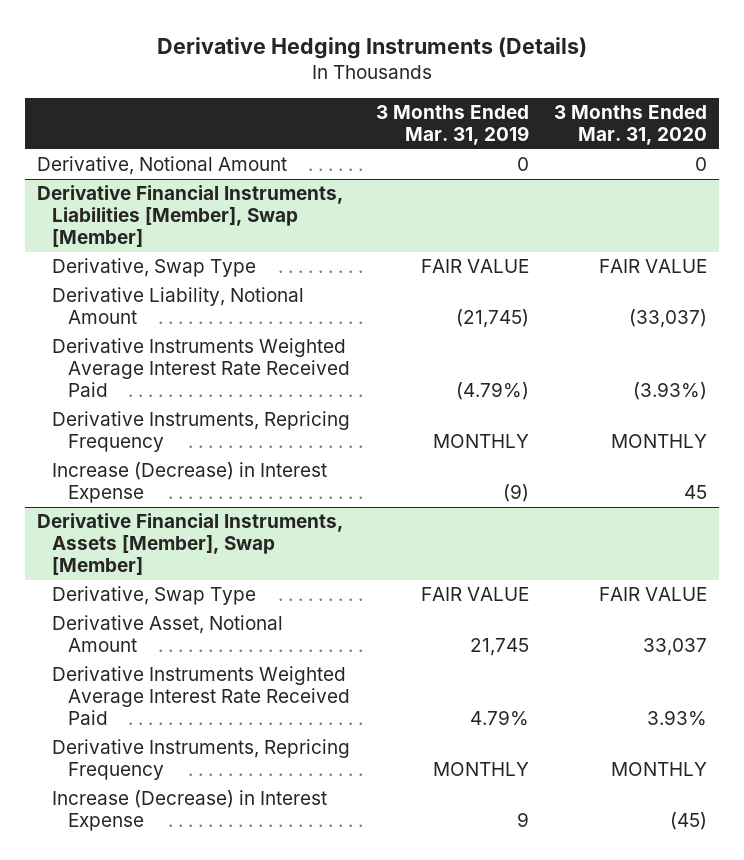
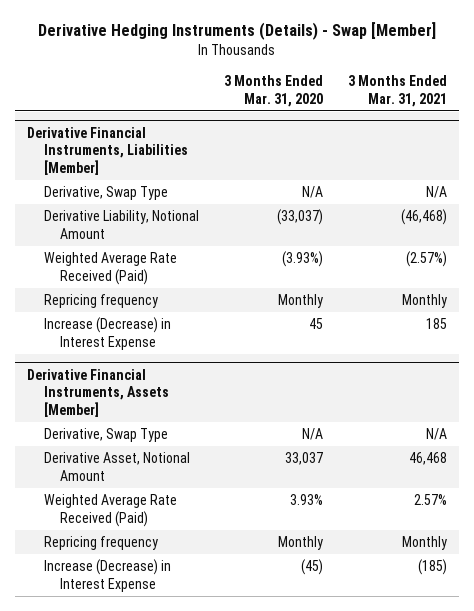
- Derivative Hedging Instruments (Details)
+ Derivative Hedging Instruments (Details) - Swap [Member]
- | 3 Months Ended Mar. 31, 2019 | 3 Months Ended Mar. 31, 2020
+ | 3 Months Ended Mar. 31, 2020 | 3 Months Ended Mar. 31, 2021
- Derivative, Notional Amount | 0 | 0
- Derivative Financial Instruments, Liabilities [Member], Swap [Member]
- Derivative, Swap Type | FAIR VALUE | FAIR VALUE
+ Derivative Financial Instruments, Liabilities [Member]
+ Derivative, Swap Type | N/A | N/A
- Derivative Instruments Weighted Average Interest Rate Received Paid | (4.79%) | (3.93%)
- Derivative Instruments, Repricing Frequency | MONTHLY | MONTHLY
+ Weighted Average Rate Received (Paid) | (3.93%) | (2.57%)
+ Repricing frequency | Monthly | Monthly
- Derivative Financial Instruments, Assets [Member], Swap [Member]
- Derivative, Swap Type | FAIR VALUE | FAIR VALUE
+ Derivative Financial Instruments, Assets [Member]
+ Derivative, Swap Type | N/A | N/A
- Derivative Instruments Weighted Average Interest Rate Received Paid | 4.79% | 3.93%
- Derivative Instruments, Repricing Frequency | MONTHLY | MONTHLY
+ Weighted Average Rate Received (Paid) | 3.93% | 2.57%
+ Repricing frequency | Monthly | Monthly

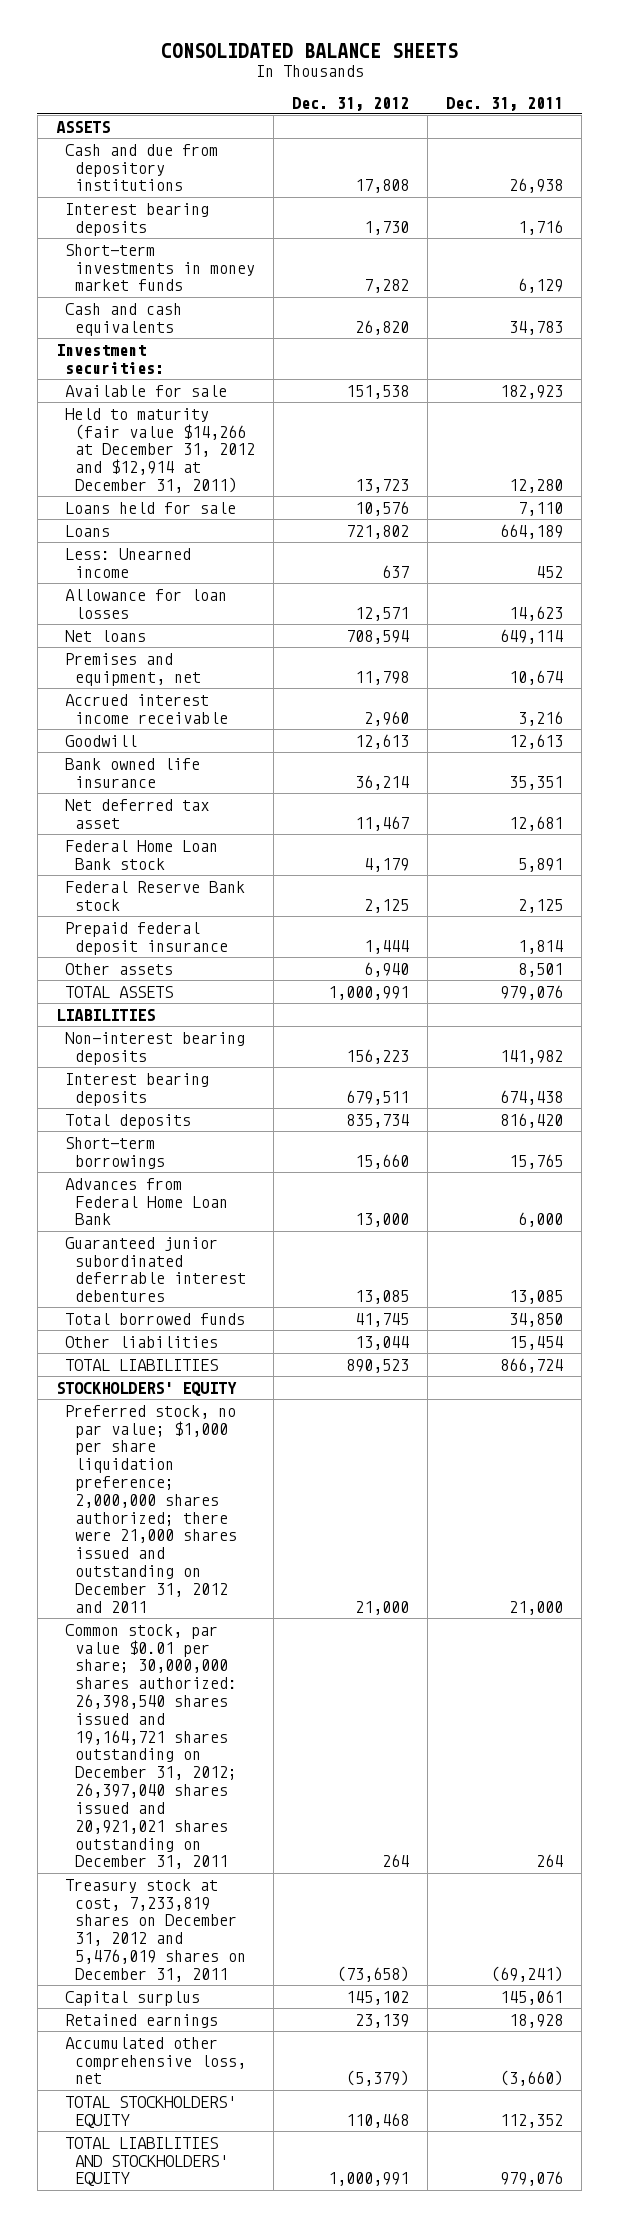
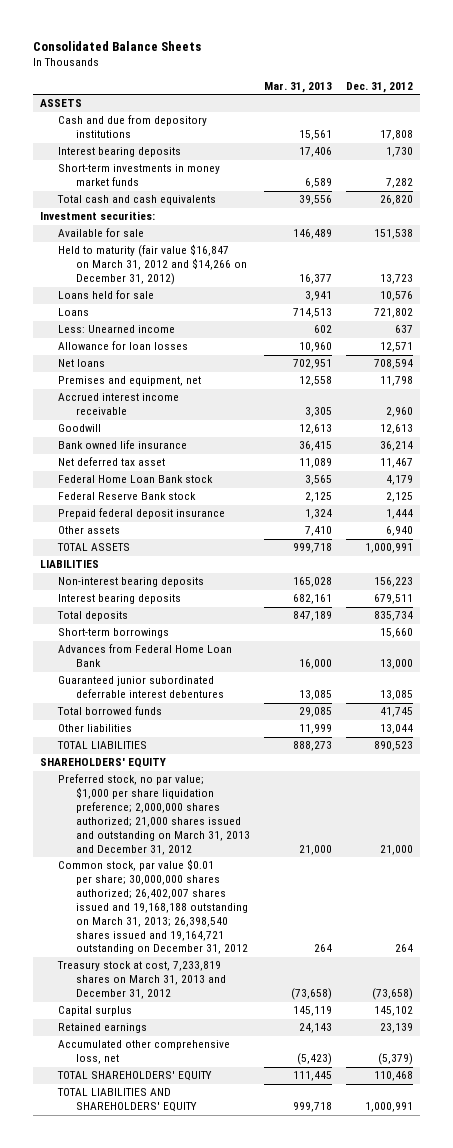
- CONSOLIDATED BALANCE SHEETS
+ Consolidated Balance Sheets
- | Dec. 31, 2012 | Dec. 31, 2011
+ | Mar. 31, 2013 | Dec. 31, 2012
- Cash and cash equivalents | 26,820 | 34,783
+ Total cash and cash equivalents | 39,556 | 26,820
- Held to maturity (fair value $14,266 at December 31, 2012 and $12,914 at December 31, 2011) | 13,723 | 12,280
+ Held to maturity (fair value $16,847 on March 31, 2012 and $14,266 on December 31, 2012) | 16,377 | 13,723
- STOCKHOLDERS' EQUITY
- Preferred stock, no par value; $1,000 per share liquidation preference; 2,000,000 shares authorized; there were 21,000 shares issued and outstanding on December 31, 2012 and 2011 | 21,000 | 21,000
- Common stock, par value $0.01 per share; 30,000,000 shares authorized: 26,398,540 shares issued and 19,164,721 shares outstanding on December 31, 2012; 26,397,040 shares issued and 20,921,021 shares outstanding on December 31, 2011 | 264 | 264
- Treasury stock at cost, 7,233,819 shares on December 31, 2012 and 5,476,019 shares on December 31, 2011 | (73,658) | (69,241)
+ SHAREHOLDERS' EQUITY
+ Preferred stock, no par value; $1,000 per share liquidation preference; 2,000,000 shares authorized; 21,000 shares issued and outstanding on March 31, 2013 and December 31, 2012 | 21,000 | 21,000
+ Common stock, par value $0.01 per share; 30,000,000 shares authorized; 26,402,007 shares issued and 19,168,188 outstanding on March 31, 2013; 26,398,540 shares issued and 19,164,721 outstanding on December 31, 2012 | 264 | 264
+ Treasury stock at cost, 7,233,819 shares on March 31, 2013 and December 31, 2012 | (73,658) | (73,658)
- TOTAL STOCKHOLDERS' EQUITY | 110,468 | 112,352
- TOTAL LIABILITIES AND STOCKHOLDERS' EQUITY | 1,000,991 | 979,076
+ TOTAL SHAREHOLDERS' EQUITY | 111,445 | 110,468
+ TOTAL LIABILITIES AND SHAREHOLDERS' EQUITY | 999,718 | 1,000,991

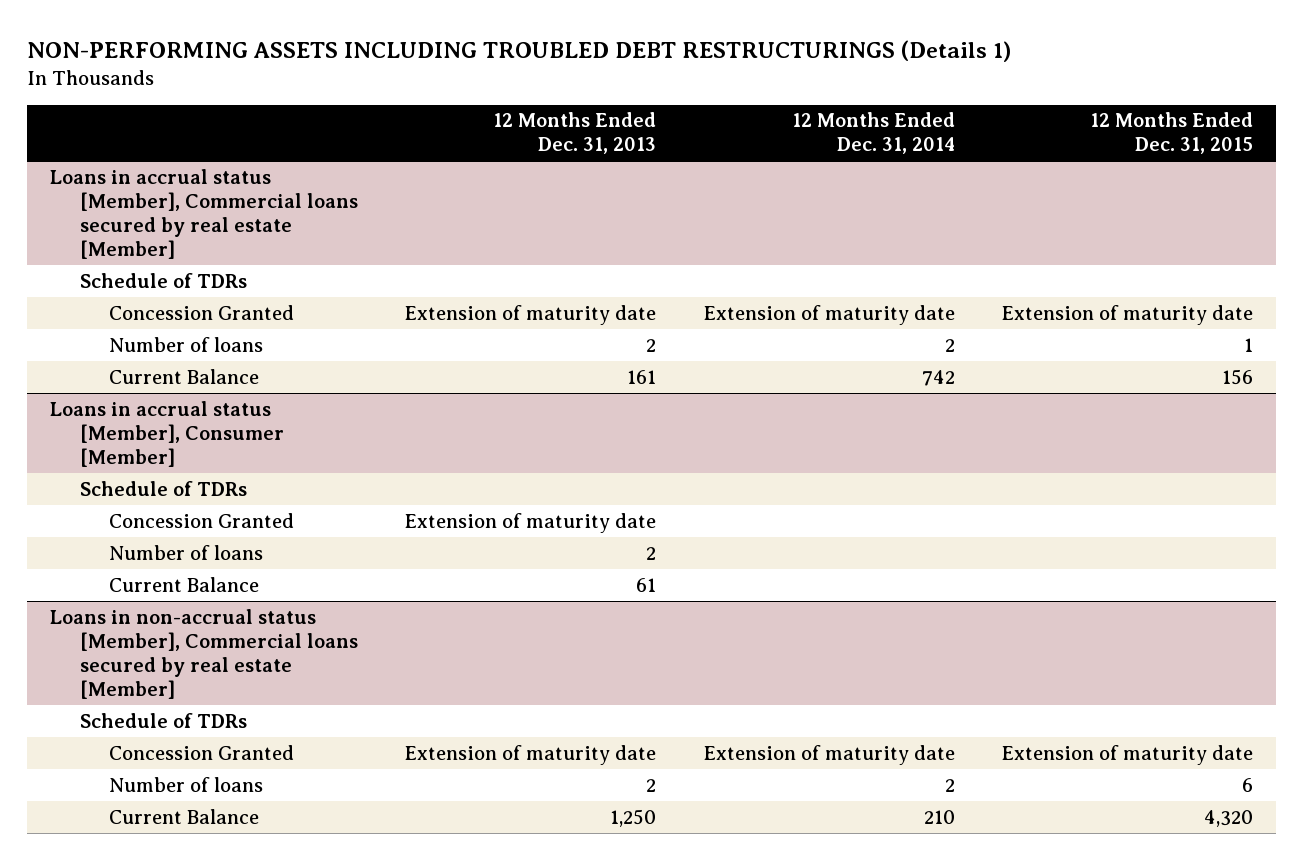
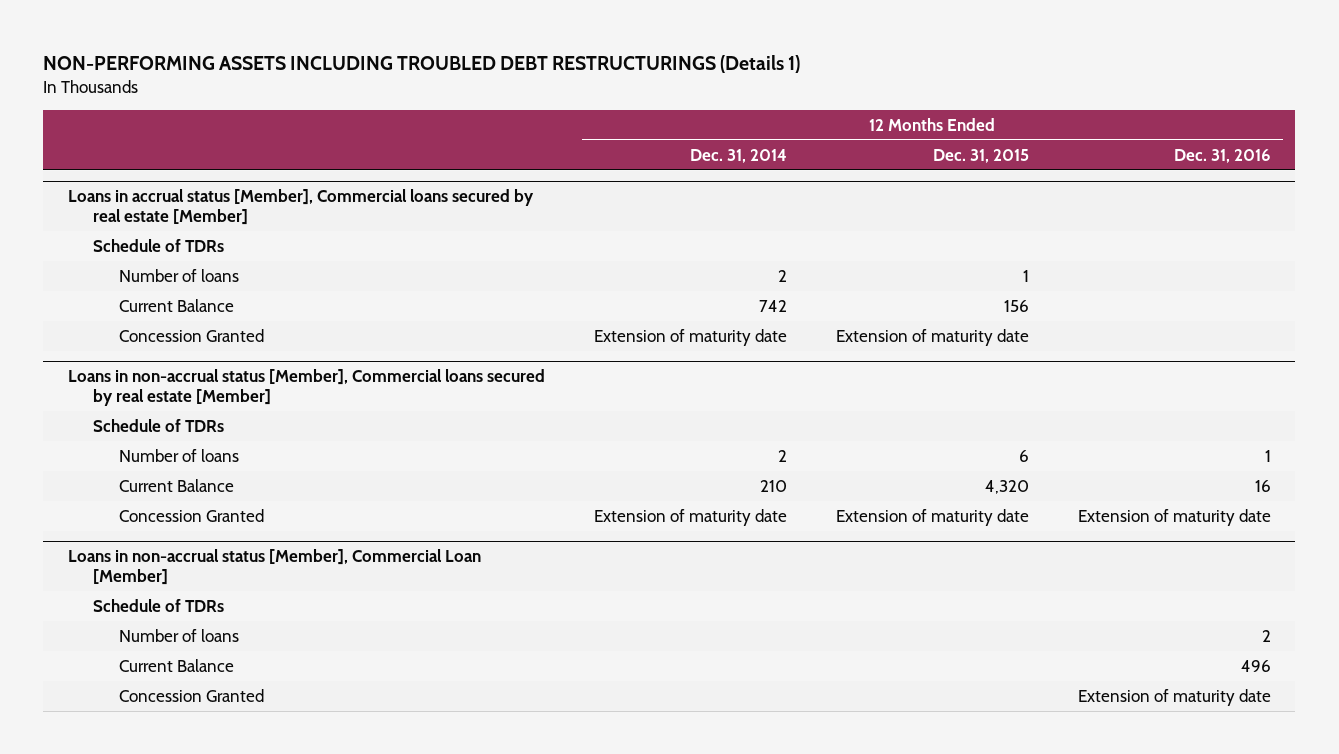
- | 12 Months Ended Dec. 31, 2013 | 12 Months Ended Dec. 31, 2014 | 12 Months Ended Dec. 31, 2015
+ | 12 Months Ended Dec. 31, 2014 | 12 Months Ended Dec. 31, 2015 | 12 Months Ended Dec. 31, 2016
- Loans in accrual status [Member], Consumer [Member]
- Schedule of TDRs
- Concession Granted | Extension of maturity date | |
- Number of loans | 2 | |
- Current Balance | 61 | |
@ Loans in accrual status [Member], Commercial loans secured by real estate [Member]
moved down: Concession Granted | Extension of maturity date | Extension of maturity date |
@ Loans in non-accrual status [Member], Commercial loans secured by real estate [Member]
moved down: Concession Granted | Extension of maturity date | Extension of maturity date | Extension of maturity date
+ Loans in non-accrual status [Member], Commercial Loan [Member]
+ Schedule of TDRs
+ Number of loans | | | 2
+ Current Balance | | | 496
+ Concession Granted | | | Extension of maturity date

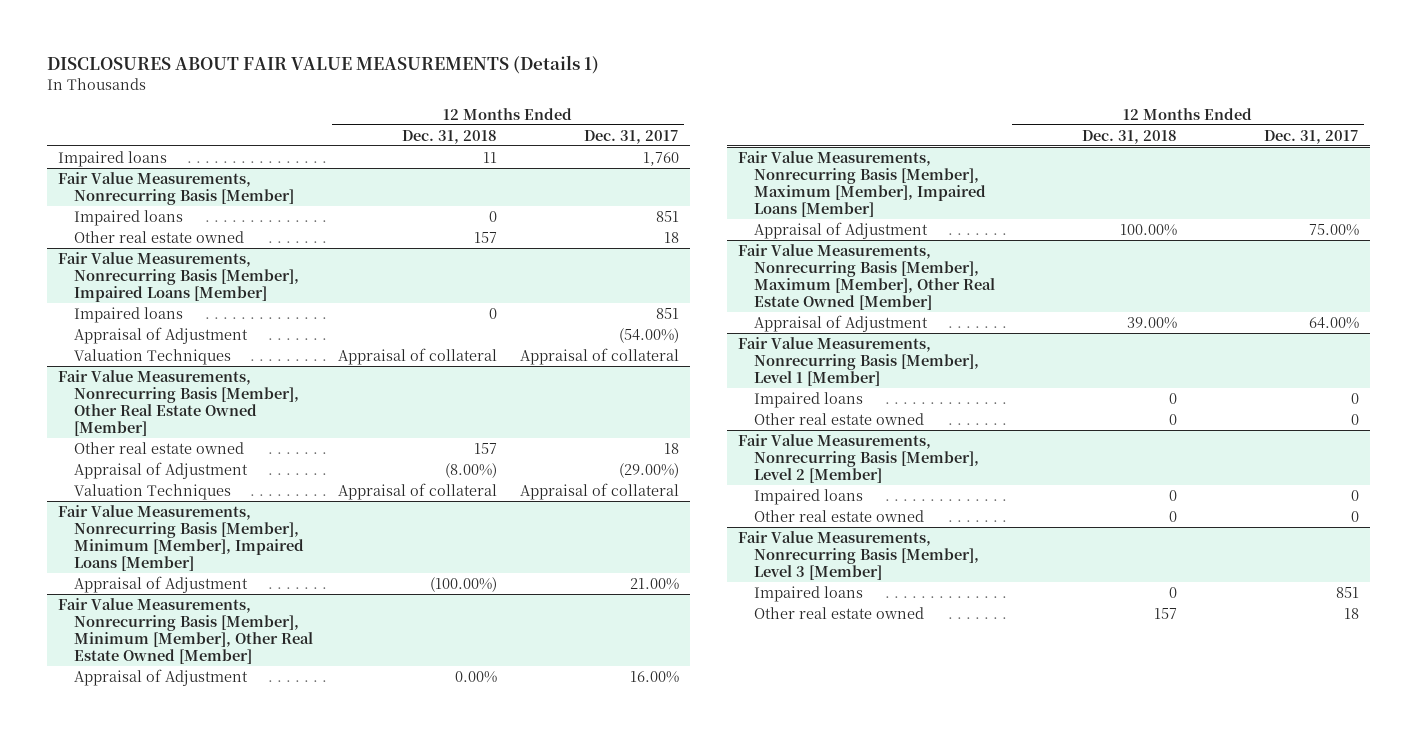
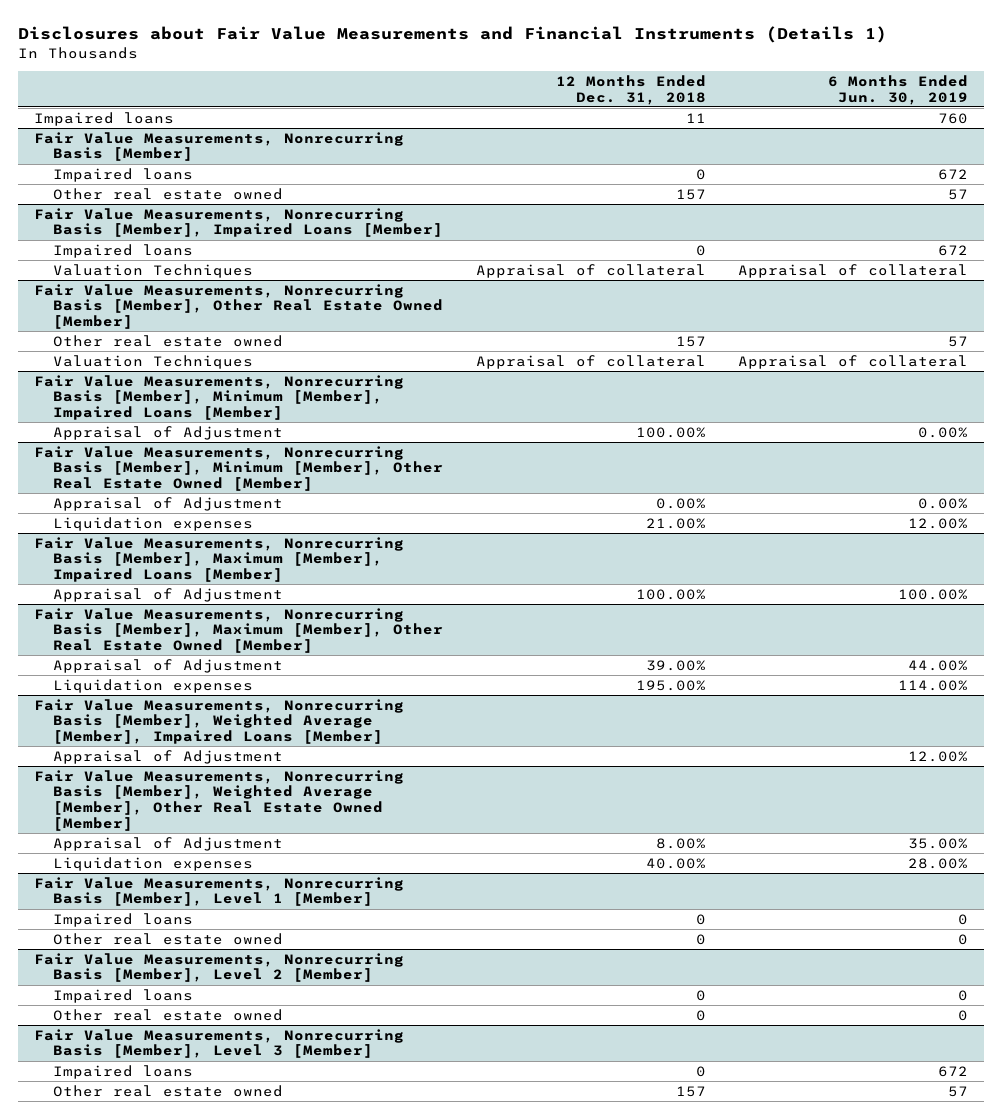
- DISCLOSURES ABOUT FAIR VALUE MEASUREMENTS (Details 1)
+ Disclosures about Fair Value Measurements and Financial Instruments (Details 1)
- | 12 Months Ended Dec. 31, 2018 | 12 Months Ended Dec. 31, 2017
+ | 12 Months Ended Dec. 31, 2018 | 6 Months Ended Jun. 30, 2019
@ Fair Value Measurements, Nonrecurring Basis [Member], Impaired Loans [Member]
- Appraisal of Adjustment | | (54.00%)
@ Fair Value Measurements, Nonrecurring Basis [Member], Other Real Estate Owned [Member]
- Appraisal of Adjustment | (8.00%) | (29.00%)
@ Fair Value Measurements, Nonrecurring Basis [Member], Minimum [Member], Impaired Loans [Member]
- Appraisal of Adjustment | (100.00%) | 21.00%
+ Appraisal of Adjustment | 100.00% | 0.00%
@ Fair Value Measurements, Nonrecurring Basis [Member], Minimum [Member], Other Real Estate Owned [Member]
+ Liquidation expenses | 21.00% | 12.00%
@ Fair Value Measurements, Nonrecurring Basis [Member], Maximum [Member], Other Real Estate Owned [Member]
+ Liquidation expenses | 195.00% | 114.00%
+ Fair Value Measurements, Nonrecurring Basis [Member], Weighted Average [Member], Impaired Loans [Member]
+ Appraisal of Adjustment | | 12.00%
+ Fair Value Measurements, Nonrecurring Basis [Member], Weighted Average [Member], Other Real Estate Owned [Member]
+ Appraisal of Adjustment | 8.00% | 35.00%
+ Liquidation expenses | 40.00% | 28.00%

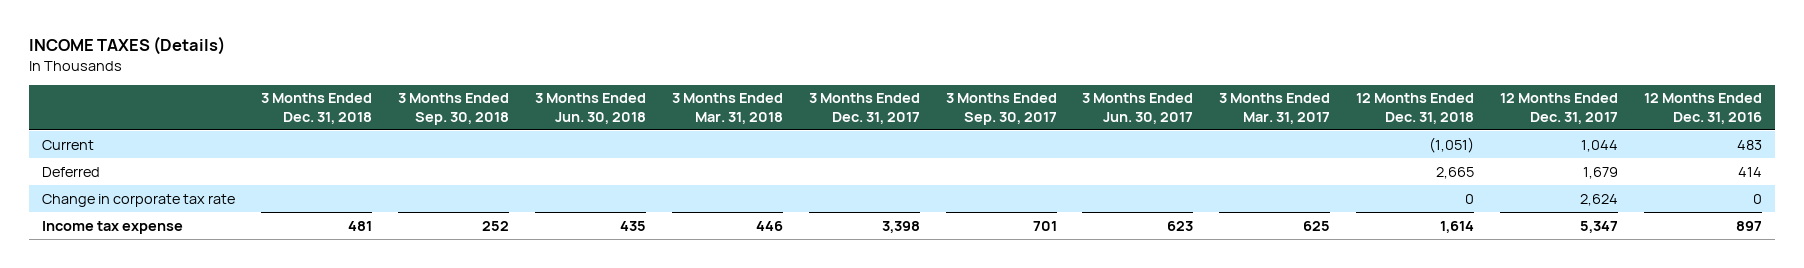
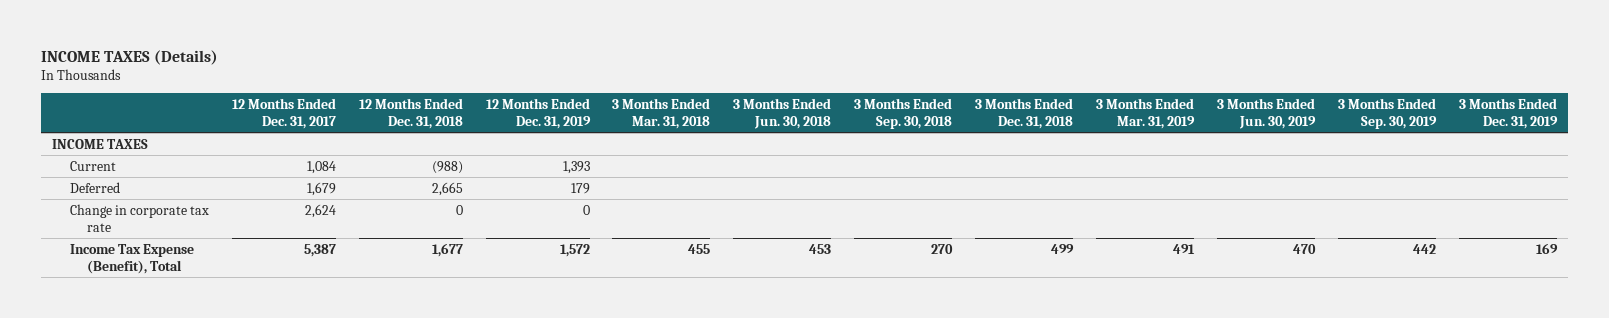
- | 3 Months Ended Dec. 31, 2018 | 3 Months Ended Sep. 30, 2018 | 3 Months Ended Jun. 30, 2018 | 3 Months Ended Mar. 31, 2018 | 3 Months Ended Dec. 31, 2017 | 3 Months Ended Sep. 30, 2017 | 3 Months Ended Jun. 30, 2017 | 3 Months Ended Mar. 31, 2017 | 12 Months Ended Dec. 31, 2018 | 12 Months Ended Dec. 31, 2017 | 12 Months Ended Dec. 31, 2016
+ | 12 Months Ended Dec. 31, 2017 | 12 Months Ended Dec. 31, 2018 | 12 Months Ended Dec. 31, 2019 | 3 Months Ended Mar. 31, 2018 | 3 Months Ended Jun. 30, 2018 | 3 Months Ended Sep. 30, 2018 | 3 Months Ended Dec. 31, 2018 | 3 Months Ended Mar. 31, 2019 | 3 Months Ended Jun. 30, 2019 | 3 Months Ended Sep. 30, 2019 | 3 Months Ended Dec. 31, 2019
- Current | | | | | | | | | (1,051) | 1,044 | 483
+ INCOME TAXES
+ Current | 1,084 | (988) | 1,393 | | | | | | | |
- Income tax expense | 481 | 252 | 435 | 446 | 3,398 | 701 | 623 | 625 | 1,614 | 5,347 | 897
+ Income Tax Expense (Benefit), Total | 5,387 | 1,677 | 1,572 | 455 | 453 | 270 | 499 | 491 | 470 | 442 | 169

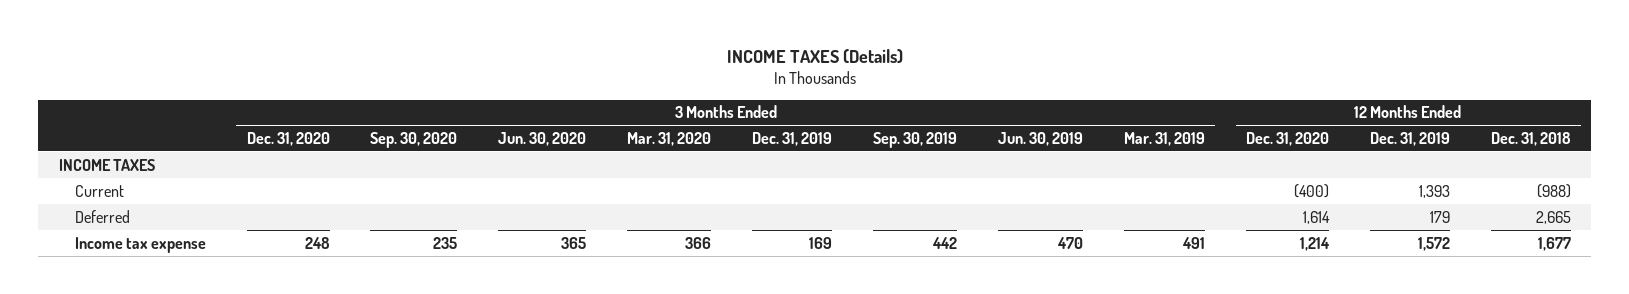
- | 12 Months Ended Dec. 31, 2017 | 12 Months Ended Dec. 31, 2018 | 12 Months Ended Dec. 31, 2019 | 3 Months Ended Mar. 31, 2018 | 3 Months Ended Jun. 30, 2018 | 3 Months Ended Sep. 30, 2018 | 3 Months Ended Dec. 31, 2018 | 3 Months Ended Mar. 31, 2019 | 3 Months Ended Jun. 30, 2019 | 3 Months Ended Sep. 30, 2019 | 3 Months Ended Dec. 31, 2019
+ | 3 Months Ended Dec. 31, 2020 | 3 Months Ended Sep. 30, 2020 | 3 Months Ended Jun. 30, 2020 | 3 Months Ended Mar. 31, 2020 | 3 Months Ended Dec. 31, 2019 | 3 Months Ended Sep. 30, 2019 | 3 Months Ended Jun. 30, 2019 | 3 Months Ended Mar. 31, 2019 | 12 Months Ended Dec. 31, 2020 | 12 Months Ended Dec. 31, 2019 | 12 Months Ended Dec. 31, 2018
- Change in corporate tax rate | 2,624 | 0 | 0 | | | | | | | |
- Income Tax Expense (Benefit), Total | 5,387 | 1,677 | 1,572 | 455 | 453 | 270 | 499 | 491 | 470 | 442 | 169
+ Income tax expense | 248 | 235 | 365 | 366 | 169 | 442 | 470 | 491 | 1,214 | 1,572 | 1,677

